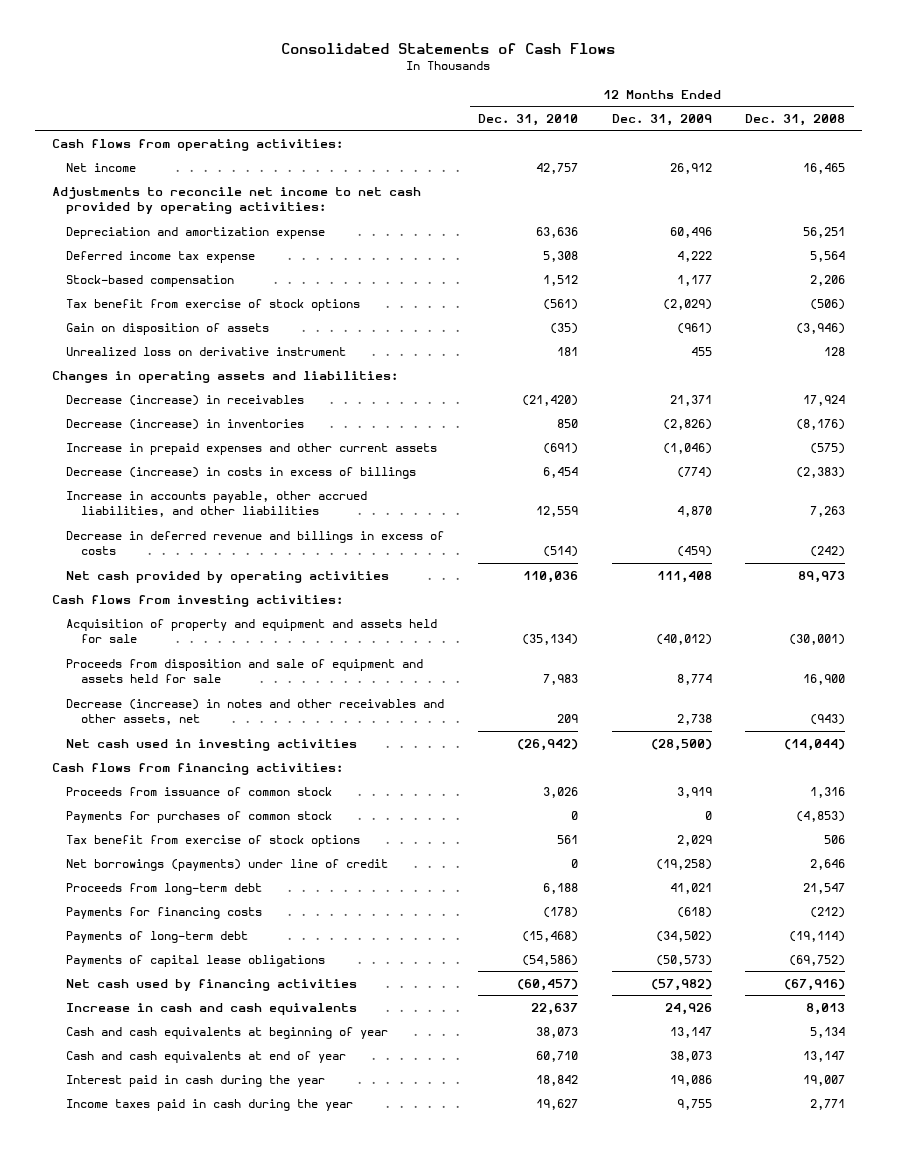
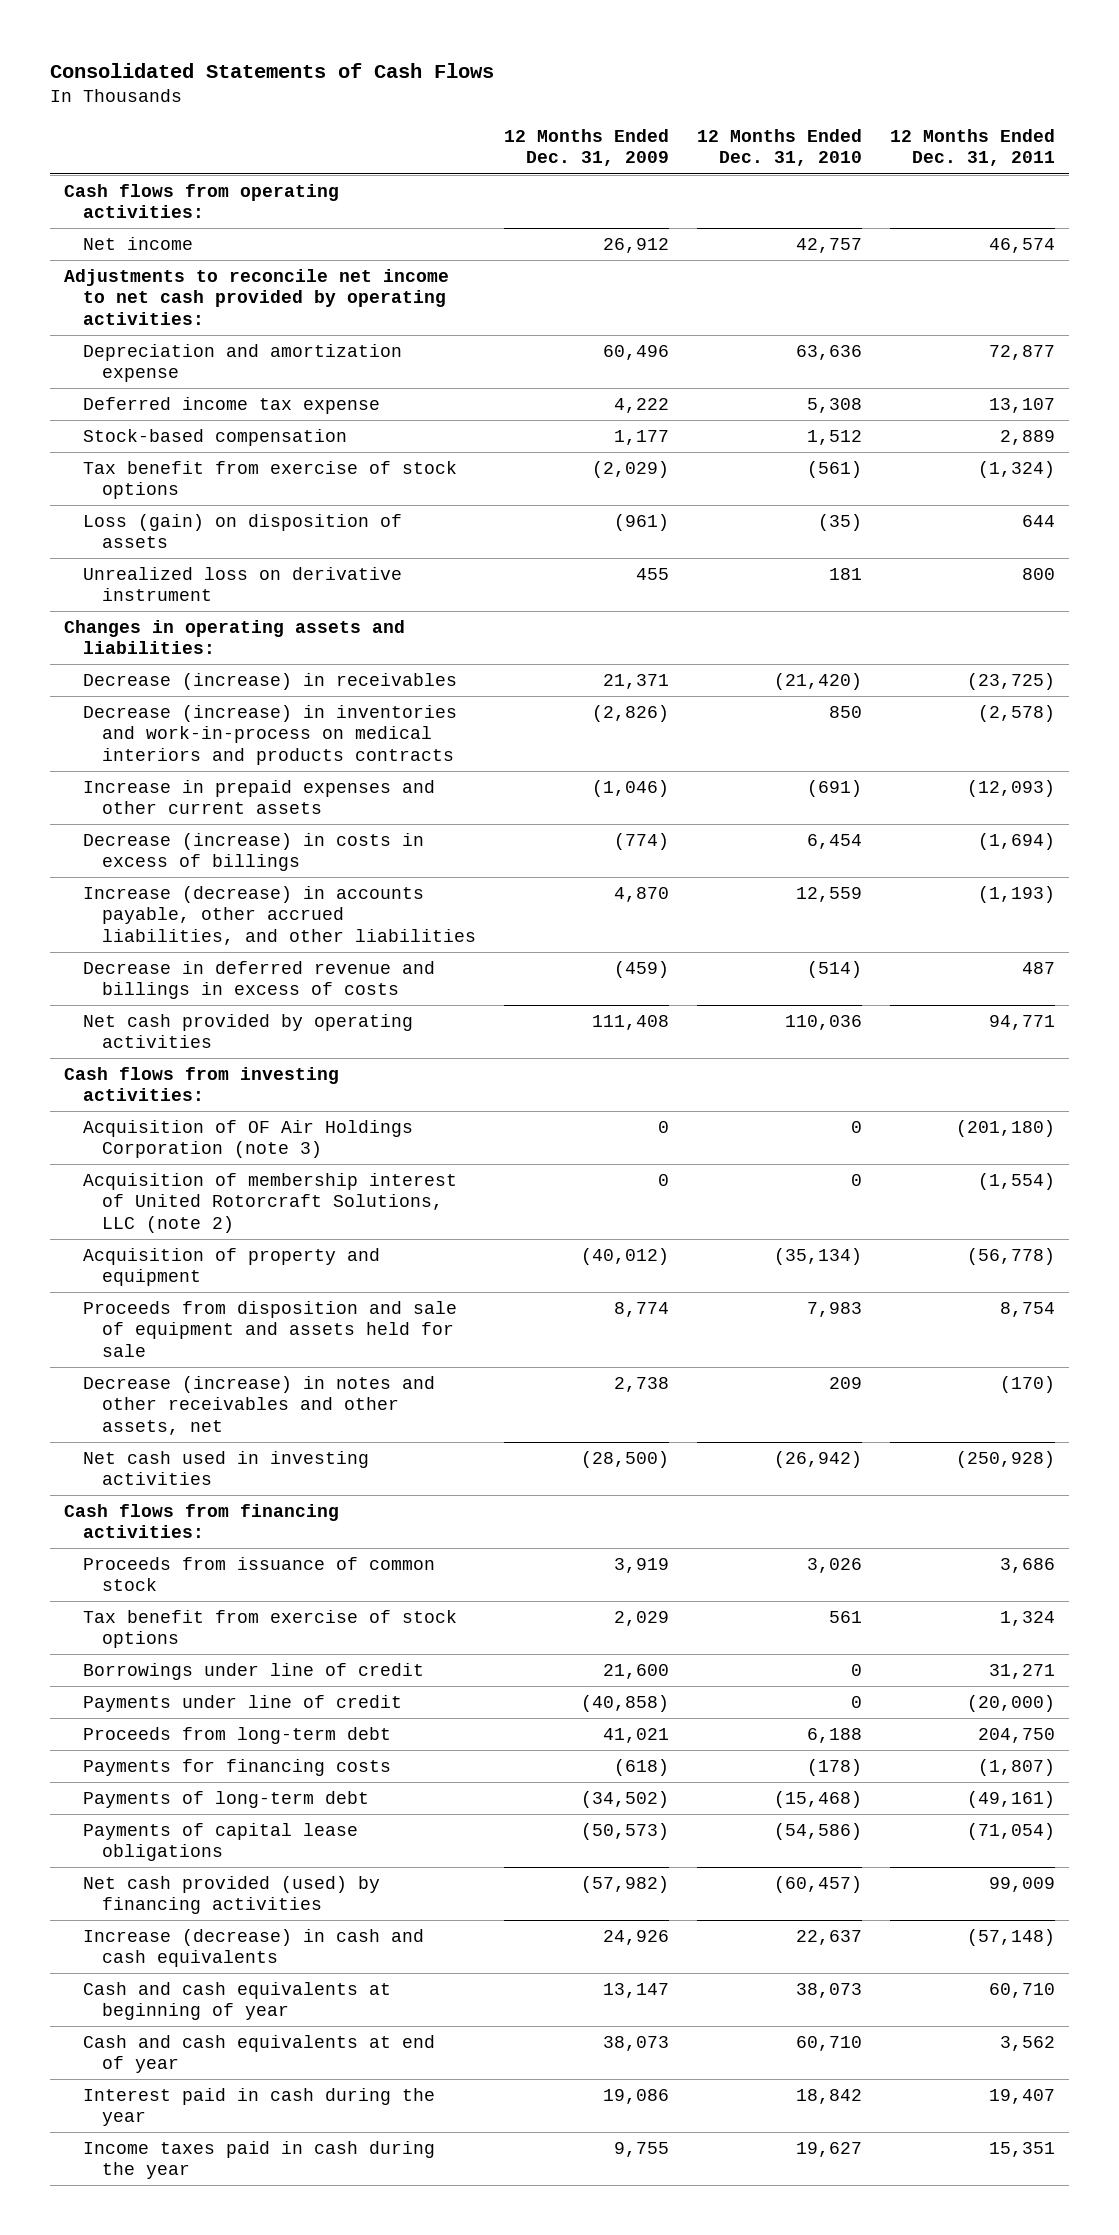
- | 12 Months Ended Dec. 31, 2010 | 12 Months Ended Dec. 31, 2009 | 12 Months Ended Dec. 31, 2008
+ | 12 Months Ended Dec. 31, 2009 | 12 Months Ended Dec. 31, 2010 | 12 Months Ended Dec. 31, 2011
- Gain on disposition of assets | (35) | (961) | (3,946)
+ Loss (gain) on disposition of assets | (961) | (35) | 644
- Decrease (increase) in inventories | 850 | (2,826) | (8,176)
+ Decrease (increase) in inventories and work-in-process on medical interiors and products contracts | (2,826) | 850 | (2,578)
- Increase in accounts payable, other accrued liabilities, and other liabilities | 12,559 | 4,870 | 7,263
+ Increase (decrease) in accounts payable, other accrued liabilities, and other liabilities | 4,870 | 12,559 | (1,193)
- Acquisition of property and equipment and assets held for sale | (35,134) | (40,012) | (30,001)
+ Acquisition of OF Air Holdings Corporation (note 3) | 0 | 0 | (201,180)
+ Acquisition of membership interest of United Rotorcraft Solutions, LLC (note 2) | 0 | 0 | (1,554)
+ Acquisition of property and equipment | (40,012) | (35,134) | (56,778)
- Payments for purchases of common stock | 0 | 0 | (4,853)
- Net borrowings (payments) under line of credit | 0 | (19,258) | 2,646
+ Borrowings under line of credit | 21,600 | 0 | 31,271
+ Payments under line of credit | (40,858) | 0 | (20,000)
- Net cash used by financing activities | (60,457) | (57,982) | (67,916)
- Increase in cash and cash equivalents | 22,637 | 24,926 | 8,013
+ Net cash provided (used) by financing activities | (57,982) | (60,457) | 99,009
+ Increase (decrease) in cash and cash equivalents | 24,926 | 22,637 | (57,148)

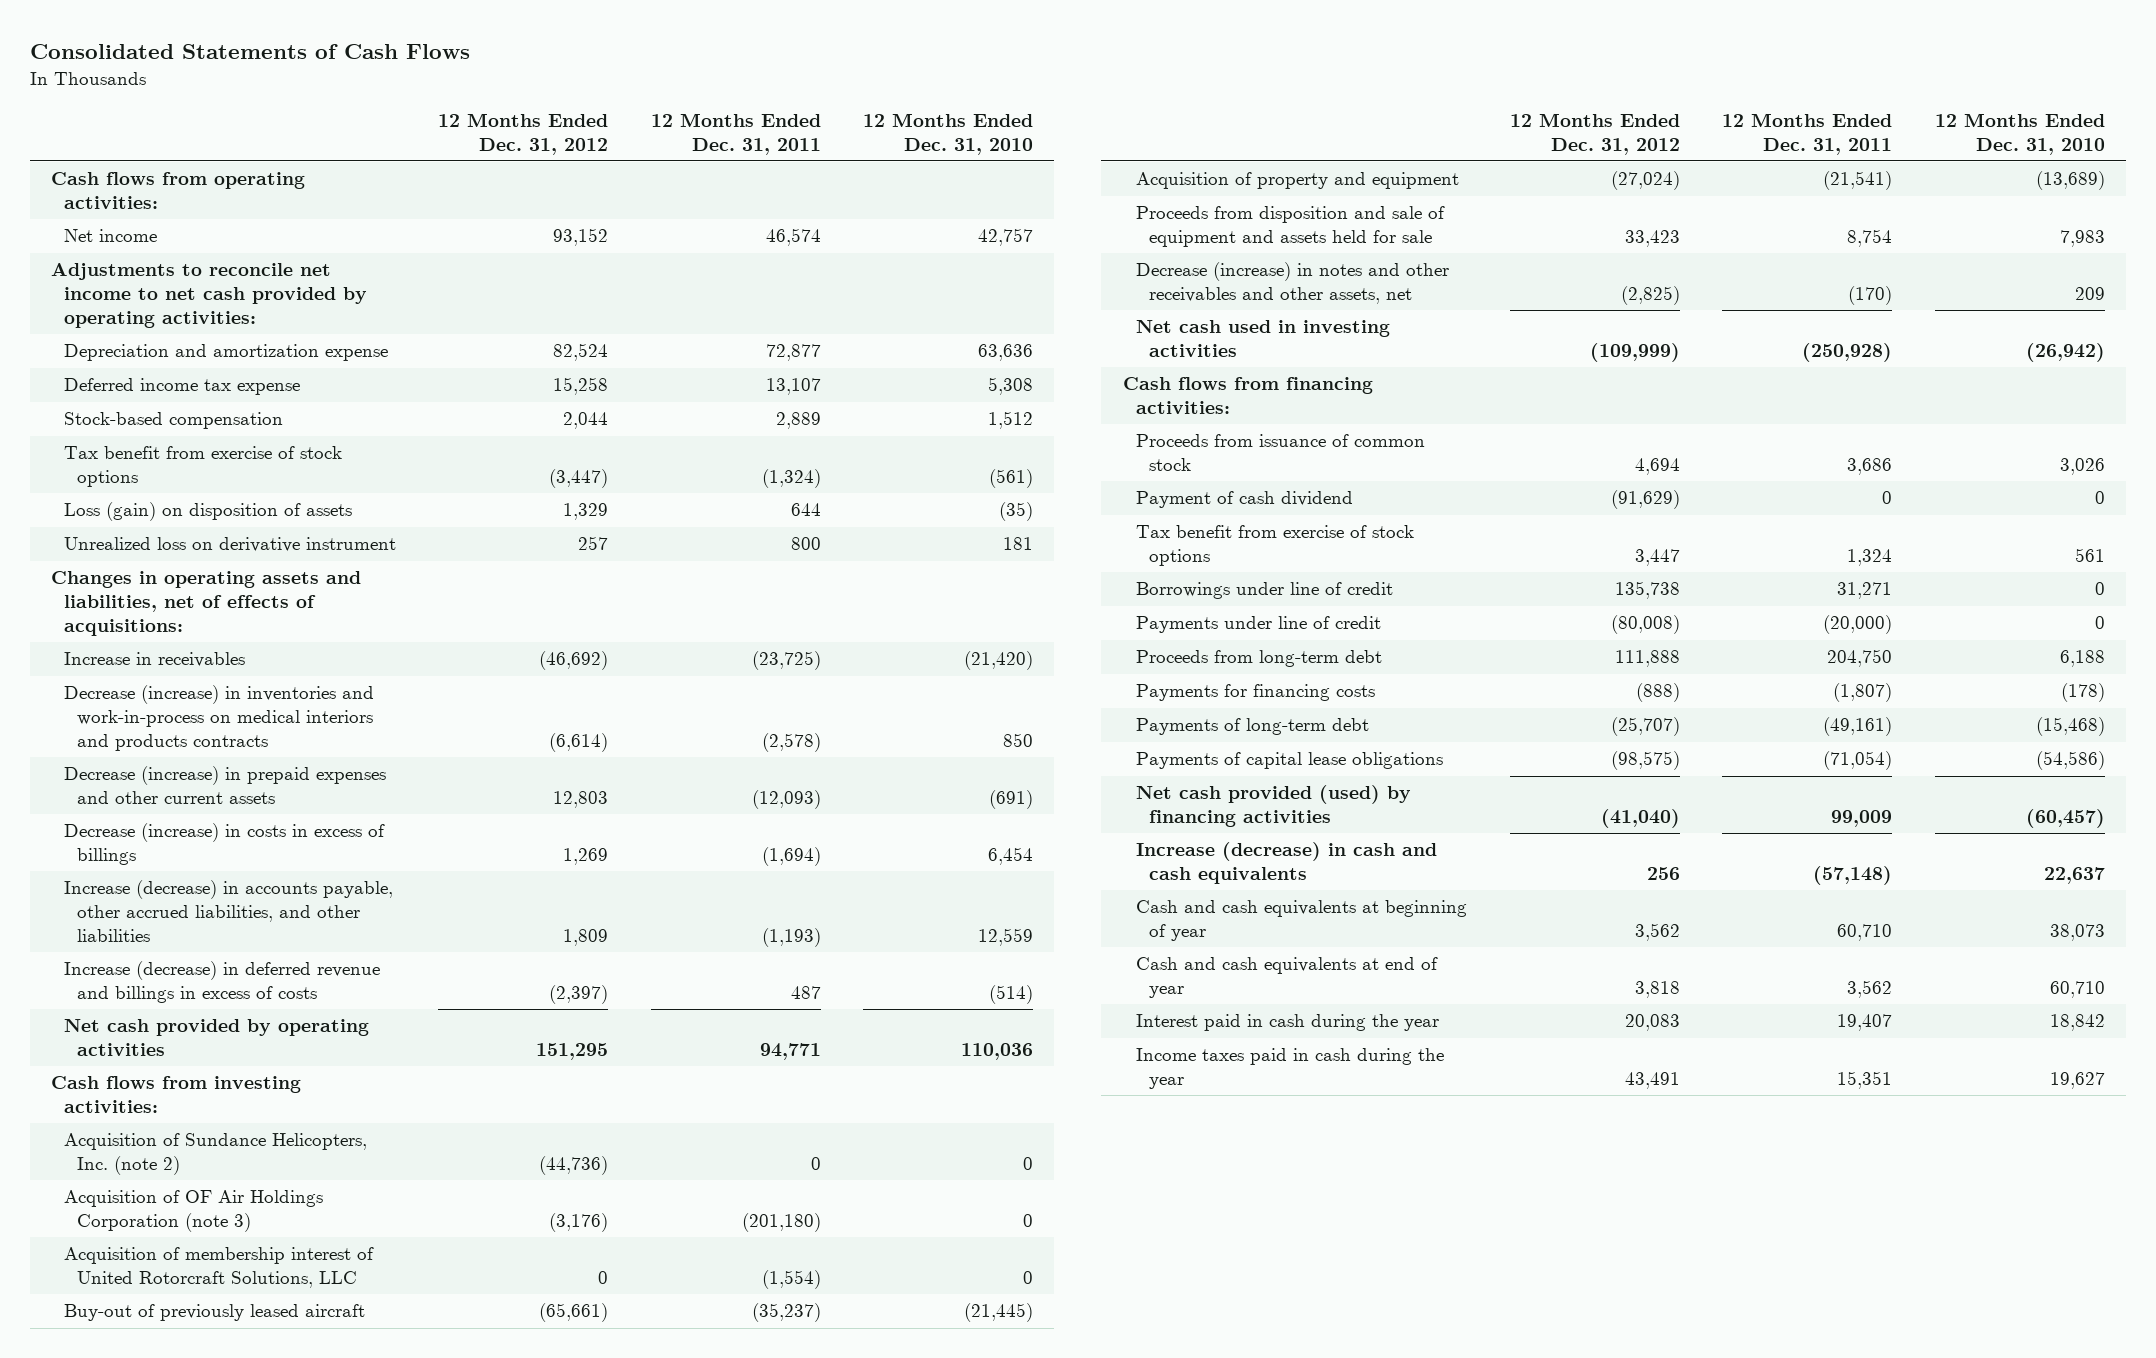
- | 12 Months Ended Dec. 31, 2009 | 12 Months Ended Dec. 31, 2010 | 12 Months Ended Dec. 31, 2011
+ | 12 Months Ended Dec. 31, 2012 | 12 Months Ended Dec. 31, 2011 | 12 Months Ended Dec. 31, 2010
- Changes in operating assets and liabilities:
- Decrease (increase) in receivables | 21,371 | (21,420) | (23,725)
+ Changes in operating assets and liabilities, net of effects of acquisitions:
+ Increase in receivables | (46,692) | (23,725) | (21,420)
- Increase in prepaid expenses and other current assets | (1,046) | (691) | (12,093)
+ Decrease (increase) in prepaid expenses and other current assets | 12,803 | (12,093) | (691)
- Decrease in deferred revenue and billings in excess of costs | (459) | (514) | 487
+ Increase (decrease) in deferred revenue and billings in excess of costs | (2,397) | 487 | (514)
+ Acquisition of Sundance Helicopters, Inc. (note 2) | (44,736) | 0 | 0
- Acquisition of membership interest of United Rotorcraft Solutions, LLC (note 2) | 0 | 0 | (1,554)
- Acquisition of property and equipment | (40,012) | (35,134) | (56,778)
+ Acquisition of membership interest of United Rotorcraft Solutions, LLC | 0 | (1,554) | 0
+ Buy-out of previously leased aircraft | (65,661) | (35,237) | (21,445)
+ Acquisition of property and equipment | (27,024) | (21,541) | (13,689)
+ Payment of cash dividend | (91,629) | 0 | 0

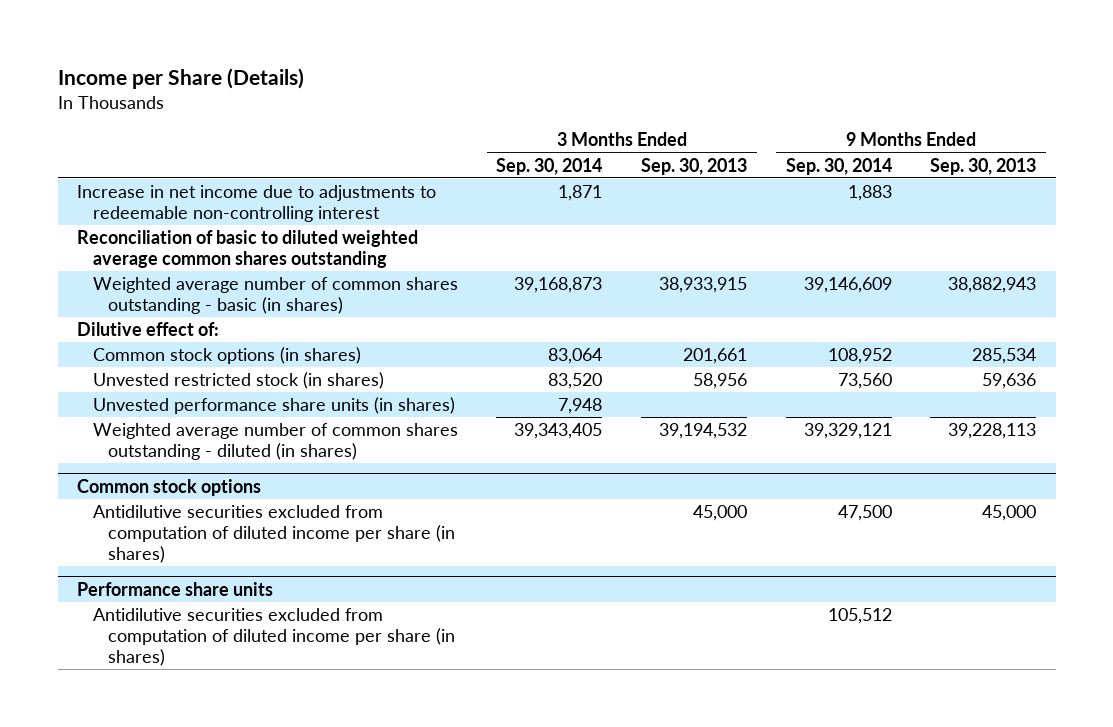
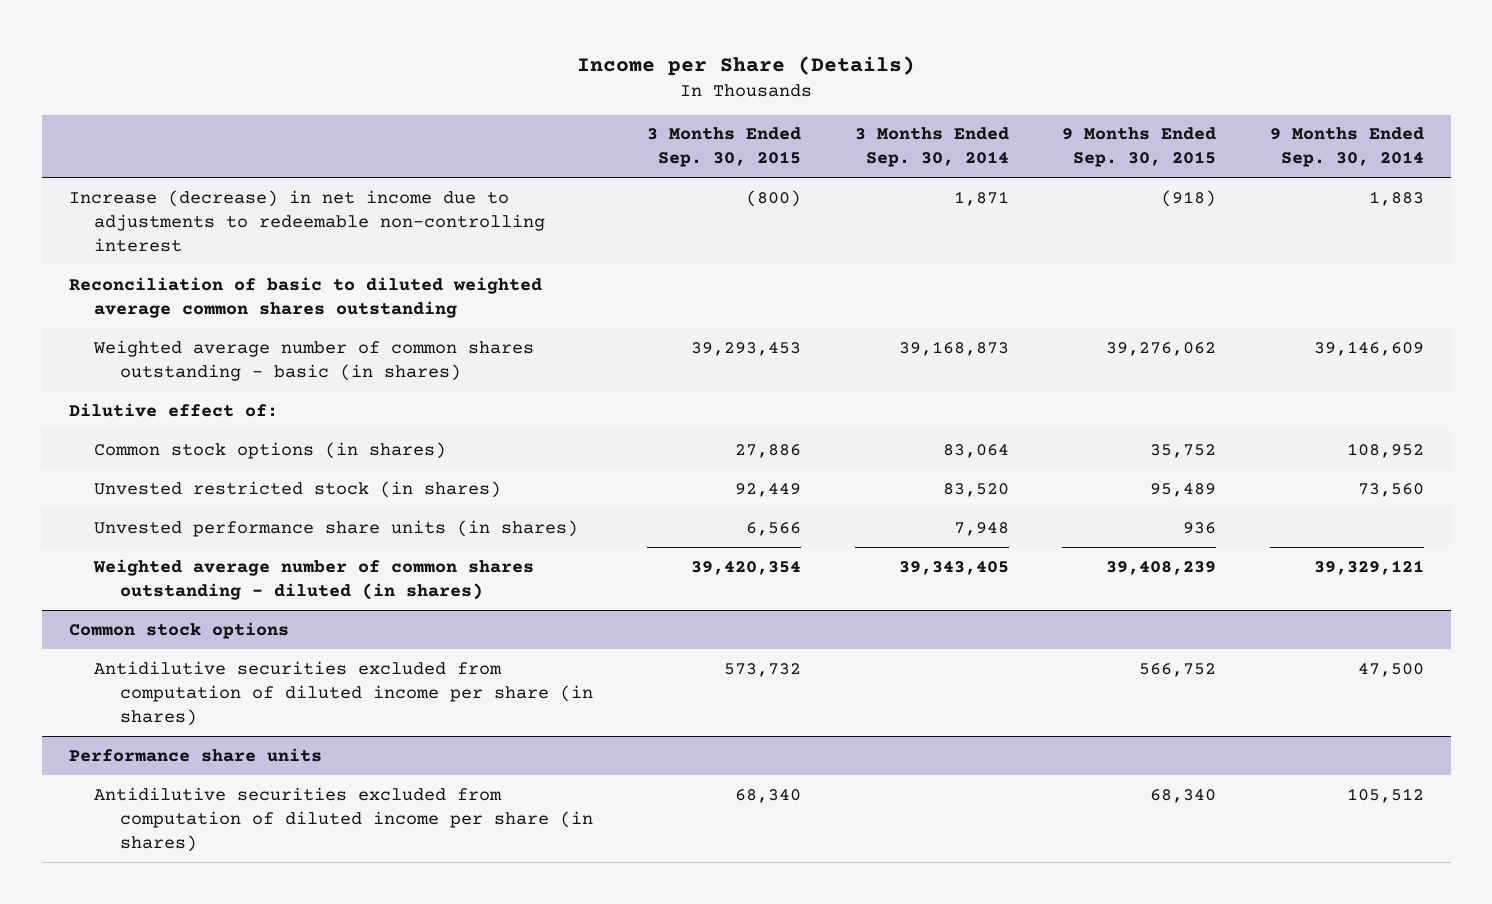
- | 3 Months Ended Sep. 30, 2014 | 3 Months Ended Sep. 30, 2013 | 9 Months Ended Sep. 30, 2014 | 9 Months Ended Sep. 30, 2013
+ | 3 Months Ended Sep. 30, 2015 | 3 Months Ended Sep. 30, 2014 | 9 Months Ended Sep. 30, 2015 | 9 Months Ended Sep. 30, 2014
- Increase in net income due to adjustments to redeemable non-controlling interest | 1,871 | | 1,883 |
+ Increase (decrease) in net income due to adjustments to redeemable non-controlling interest | (800) | 1,871 | (918) | 1,883

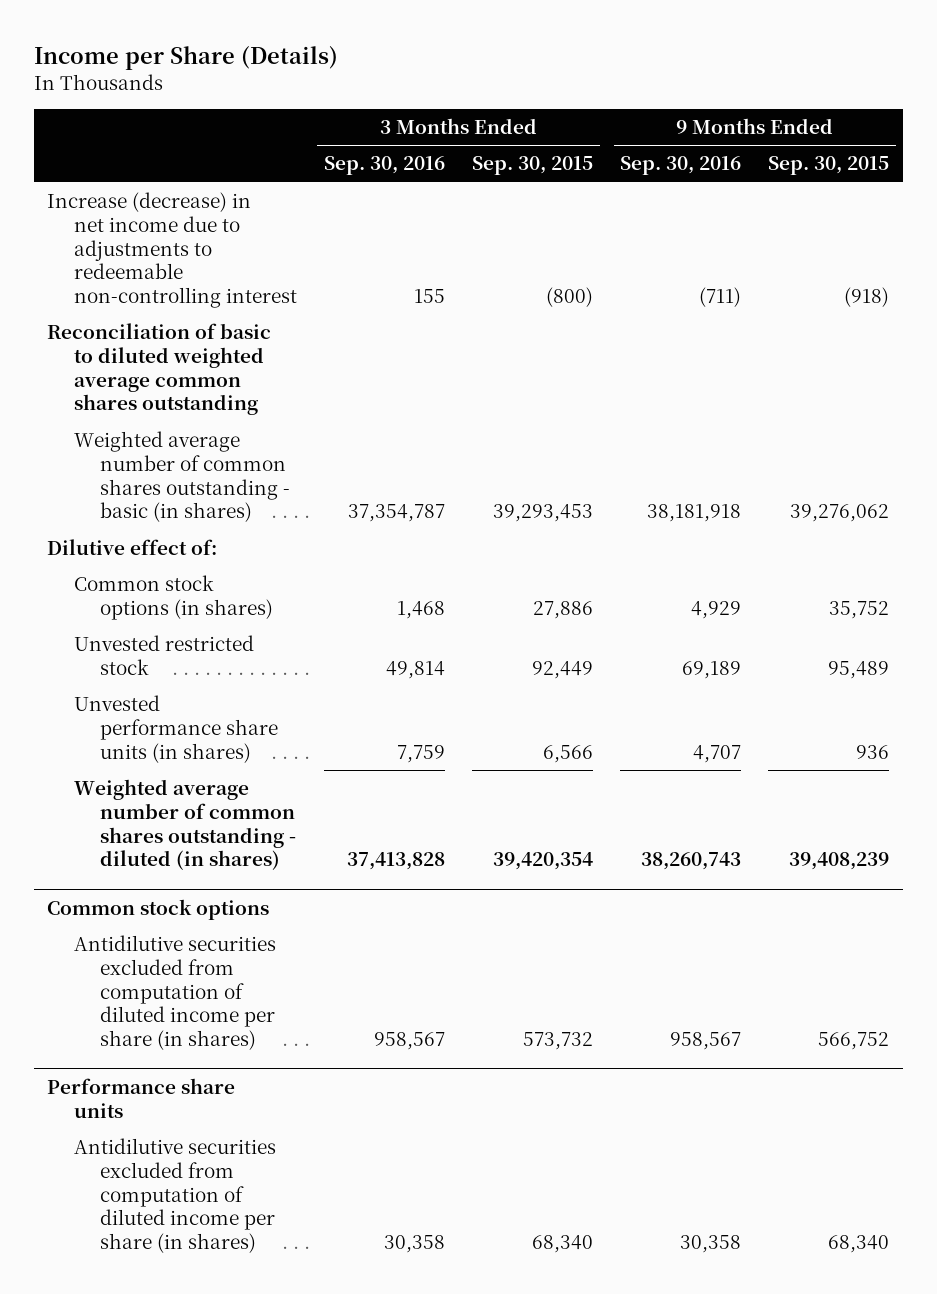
- | 3 Months Ended Sep. 30, 2015 | 3 Months Ended Sep. 30, 2014 | 9 Months Ended Sep. 30, 2015 | 9 Months Ended Sep. 30, 2014
+ | 3 Months Ended Sep. 30, 2016 | 3 Months Ended Sep. 30, 2015 | 9 Months Ended Sep. 30, 2016 | 9 Months Ended Sep. 30, 2015
- Unvested restricted stock (in shares) | 92,449 | 83,520 | 95,489 | 73,560
+ Unvested restricted stock | 49,814 | 92,449 | 69,189 | 95,489

